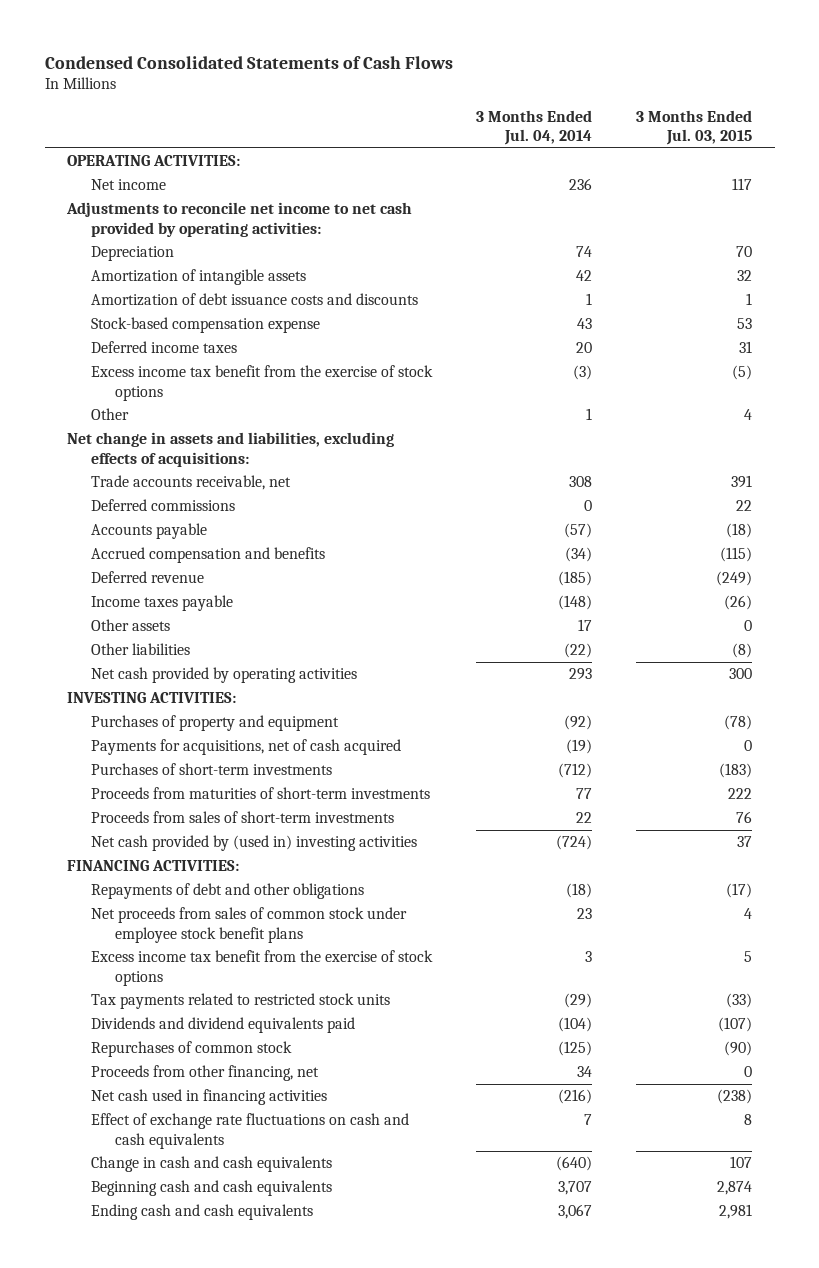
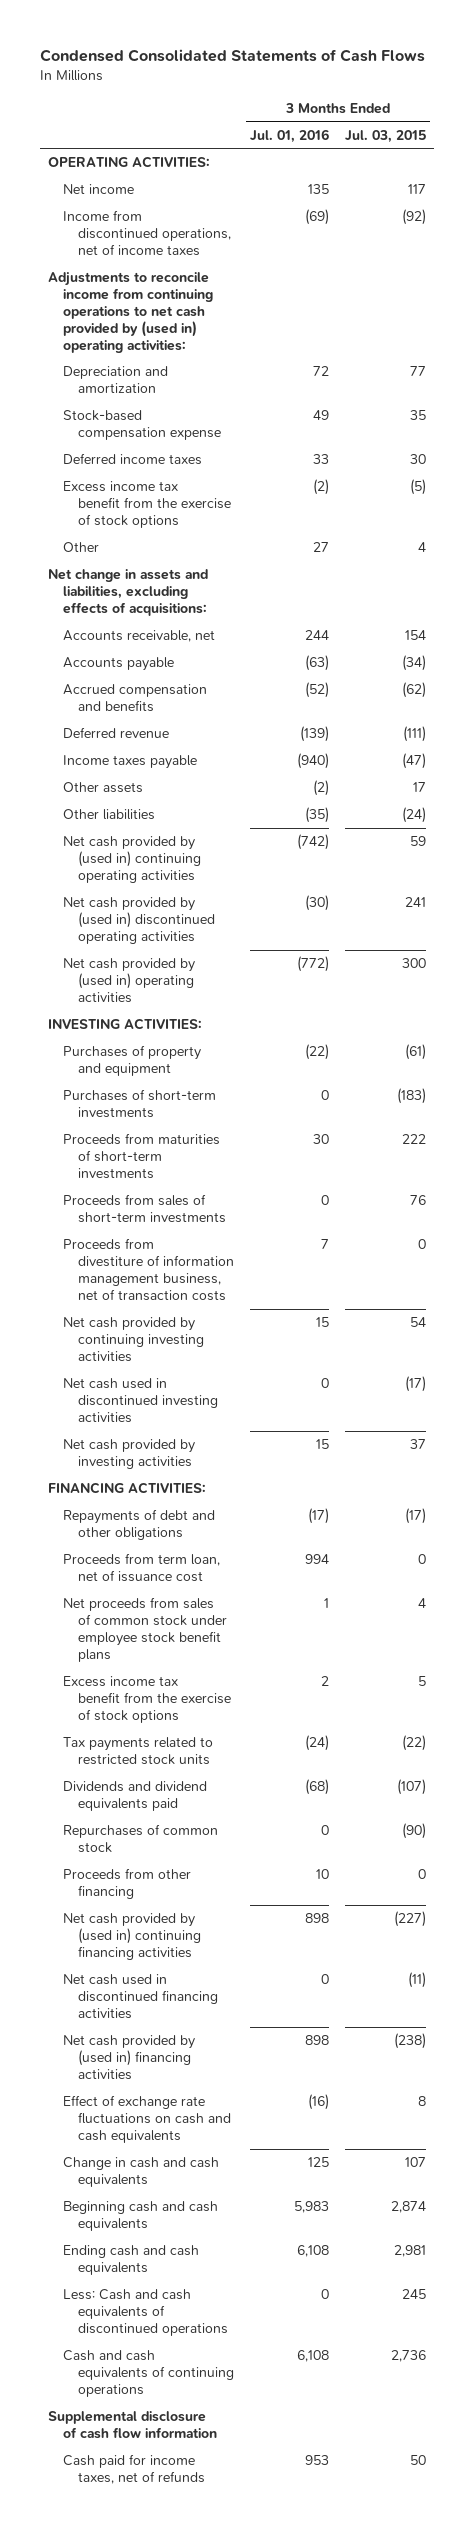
- | 3 Months Ended Jul. 04, 2014 | 3 Months Ended Jul. 03, 2015
+ | 3 Months Ended Jul. 01, 2016 | 3 Months Ended Jul. 03, 2015
- Adjustments to reconcile net income to net cash provided by operating activities:
- Depreciation | 74 | 70
- Amortization of intangible assets | 42 | 32
- Amortization of debt issuance costs and discounts | 1 | 1
- Stock-based compensation expense | 43 | 53
- Deferred income taxes | 20 | 31
+ Income from discontinued operations, net of income taxes | (69) | (92)
+ Adjustments to reconcile income from continuing operations to net cash provided by (used in) operating activities:
+ Depreciation and amortization | 72 | 77
+ Stock-based compensation expense | 49 | 35
+ Deferred income taxes | 33 | 30
- Trade accounts receivable, net | 308 | 391
- Deferred commissions | 0 | 22
- Accounts payable | (57) | (18)
- Accrued compensation and benefits | (34) | (115)
- Deferred revenue | (185) | (249)
- Income taxes payable | (148) | (26)
- Other assets | 17 | 0
- Other liabilities | (22) | (8)
- Net cash provided by operating activities | 293 | 300
+ Accounts receivable, net | 244 | 154
+ Accounts payable | (63) | (34)
+ Accrued compensation and benefits | (52) | (62)
+ Deferred revenue | (139) | (111)
+ Income taxes payable | (940) | (47)
+ Other assets | (2) | 17
+ Other liabilities | (35) | (24)
+ Net cash provided by (used in) continuing operating activities | (742) | 59
+ Net cash provided by (used in) discontinued operating activities | (30) | 241
+ Net cash provided by (used in) operating activities | (772) | 300
- Purchases of property and equipment | (92) | (78)
- Payments for acquisitions, net of cash acquired | (19) | 0
+ Purchases of property and equipment | (22) | (61)
- Net cash provided by (used in) investing activities | (724) | 37
+ Proceeds from divestiture of information management business, net of transaction costs | 7 | 0
+ Net cash provided by continuing investing activities | 15 | 54
+ Net cash used in discontinued investing activities | 0 | (17)
+ Net cash provided by investing activities | 15 | 37
+ Proceeds from term loan, net of issuance cost | 994 | 0
- Tax payments related to restricted stock units | (29) | (33)
+ Tax payments related to restricted stock units | (24) | (22)
- Proceeds from other financing, net | 34 | 0
- Net cash used in financing activities | (216) | (238)
+ Proceeds from other financing | 10 | 0
+ Net cash provided by (used in) continuing financing activities | 898 | (227)
+ Net cash used in discontinued financing activities | 0 | (11)
+ Net cash provided by (used in) financing activities | 898 | (238)
+ Less: Cash and cash equivalents of discontinued operations | 0 | 245
+ Cash and cash equivalents of continuing operations | 6,108 | 2,736
+ Supplemental disclosure of cash flow information
+ Cash paid for income taxes, net of refunds | 953 | 50

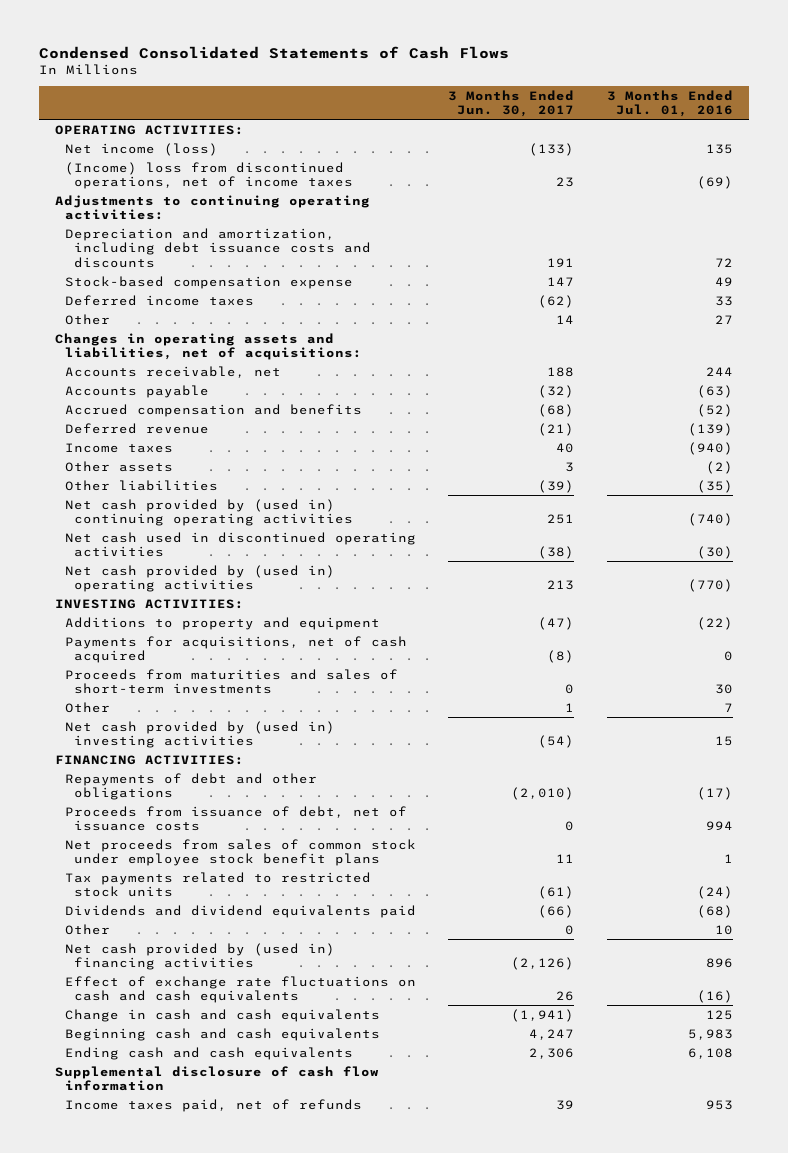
- | 3 Months Ended Jul. 01, 2016 | 3 Months Ended Jul. 03, 2015
+ | 3 Months Ended Jun. 30, 2017 | 3 Months Ended Jul. 01, 2016
- Net income | 135 | 117
- Income from discontinued operations, net of income taxes | (69) | (92)
- Adjustments to reconcile income from continuing operations to net cash provided by (used in) operating activities:
- Depreciation and amortization | 72 | 77
+ Net income (loss) | (133) | 135
+ (Income) loss from discontinued operations, net of income taxes | 23 | (69)
+ Adjustments to continuing operating activities:
+ Depreciation and amortization, including debt issuance costs and discounts | 191 | 72
- Excess income tax benefit from the exercise of stock options | (2) | (5)
- Net change in assets and liabilities, excluding effects of acquisitions:
+ Changes in operating assets and liabilities, net of acquisitions:
- Income taxes payable | (940) | (47)
+ Income taxes | 40 | (940)
- Net cash provided by (used in) continuing operating activities | (742) | 59
- Net cash provided by (used in) discontinued operating activities | (30) | 241
- Net cash provided by (used in) operating activities | (772) | 300
+ Net cash provided by (used in) continuing operating activities | 251 | (740)
+ Net cash used in discontinued operating activities | (38) | (30)
+ Net cash provided by (used in) operating activities | 213 | (770)
- Purchases of property and equipment | (22) | (61)
- Purchases of short-term investments | 0 | (183)
- Proceeds from maturities of short-term investments | 30 | 222
- Proceeds from sales of short-term investments | 0 | 76
- Proceeds from divestiture of information management business, net of transaction costs | 7 | 0
- Net cash provided by continuing investing activities | 15 | 54
- Net cash used in discontinued investing activities | 0 | (17)
- Net cash provided by investing activities | 15 | 37
+ Additions to property and equipment | (47) | (22)
+ Payments for acquisitions, net of cash acquired | (8) | 0
+ Proceeds from maturities and sales of short-term investments | 0 | 30
+ Other | 1 | 7
+ Net cash provided by (used in) investing activities | (54) | 15
- Proceeds from term loan, net of issuance cost | 994 | 0
+ Proceeds from issuance of debt, net of issuance costs | 0 | 994
- Excess income tax benefit from the exercise of stock options | 2 | 5
- Repurchases of common stock | 0 | (90)
- Proceeds from other financing | 10 | 0
- Net cash provided by (used in) continuing financing activities | 898 | (227)
- Net cash used in discontinued financing activities | 0 | (11)
- Net cash provided by (used in) financing activities | 898 | (238)
+ Other | 0 | 10
+ Net cash provided by (used in) financing activities | (2,126) | 896
- Less: Cash and cash equivalents of discontinued operations | 0 | 245
- Cash and cash equivalents of continuing operations | 6,108 | 2,736
- Cash paid for income taxes, net of refunds | 953 | 50
+ Income taxes paid, net of refunds | 39 | 953

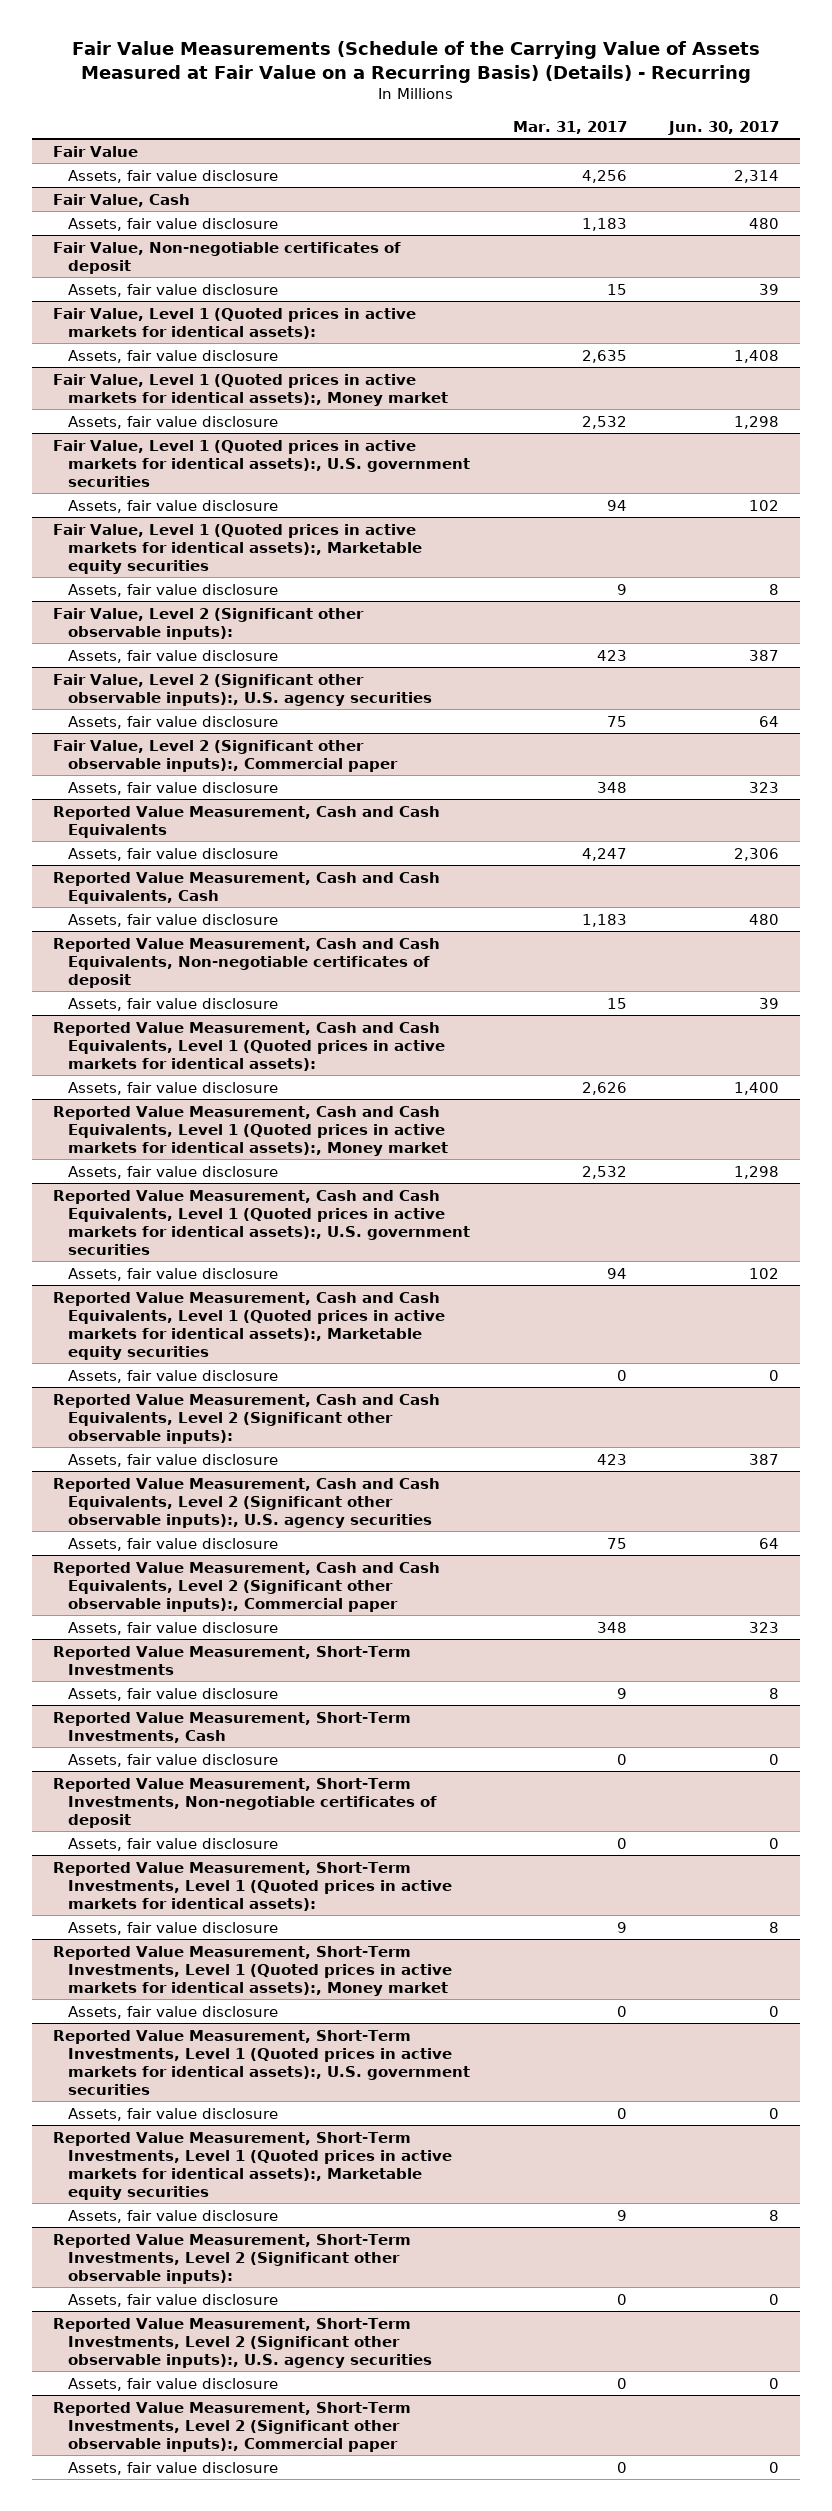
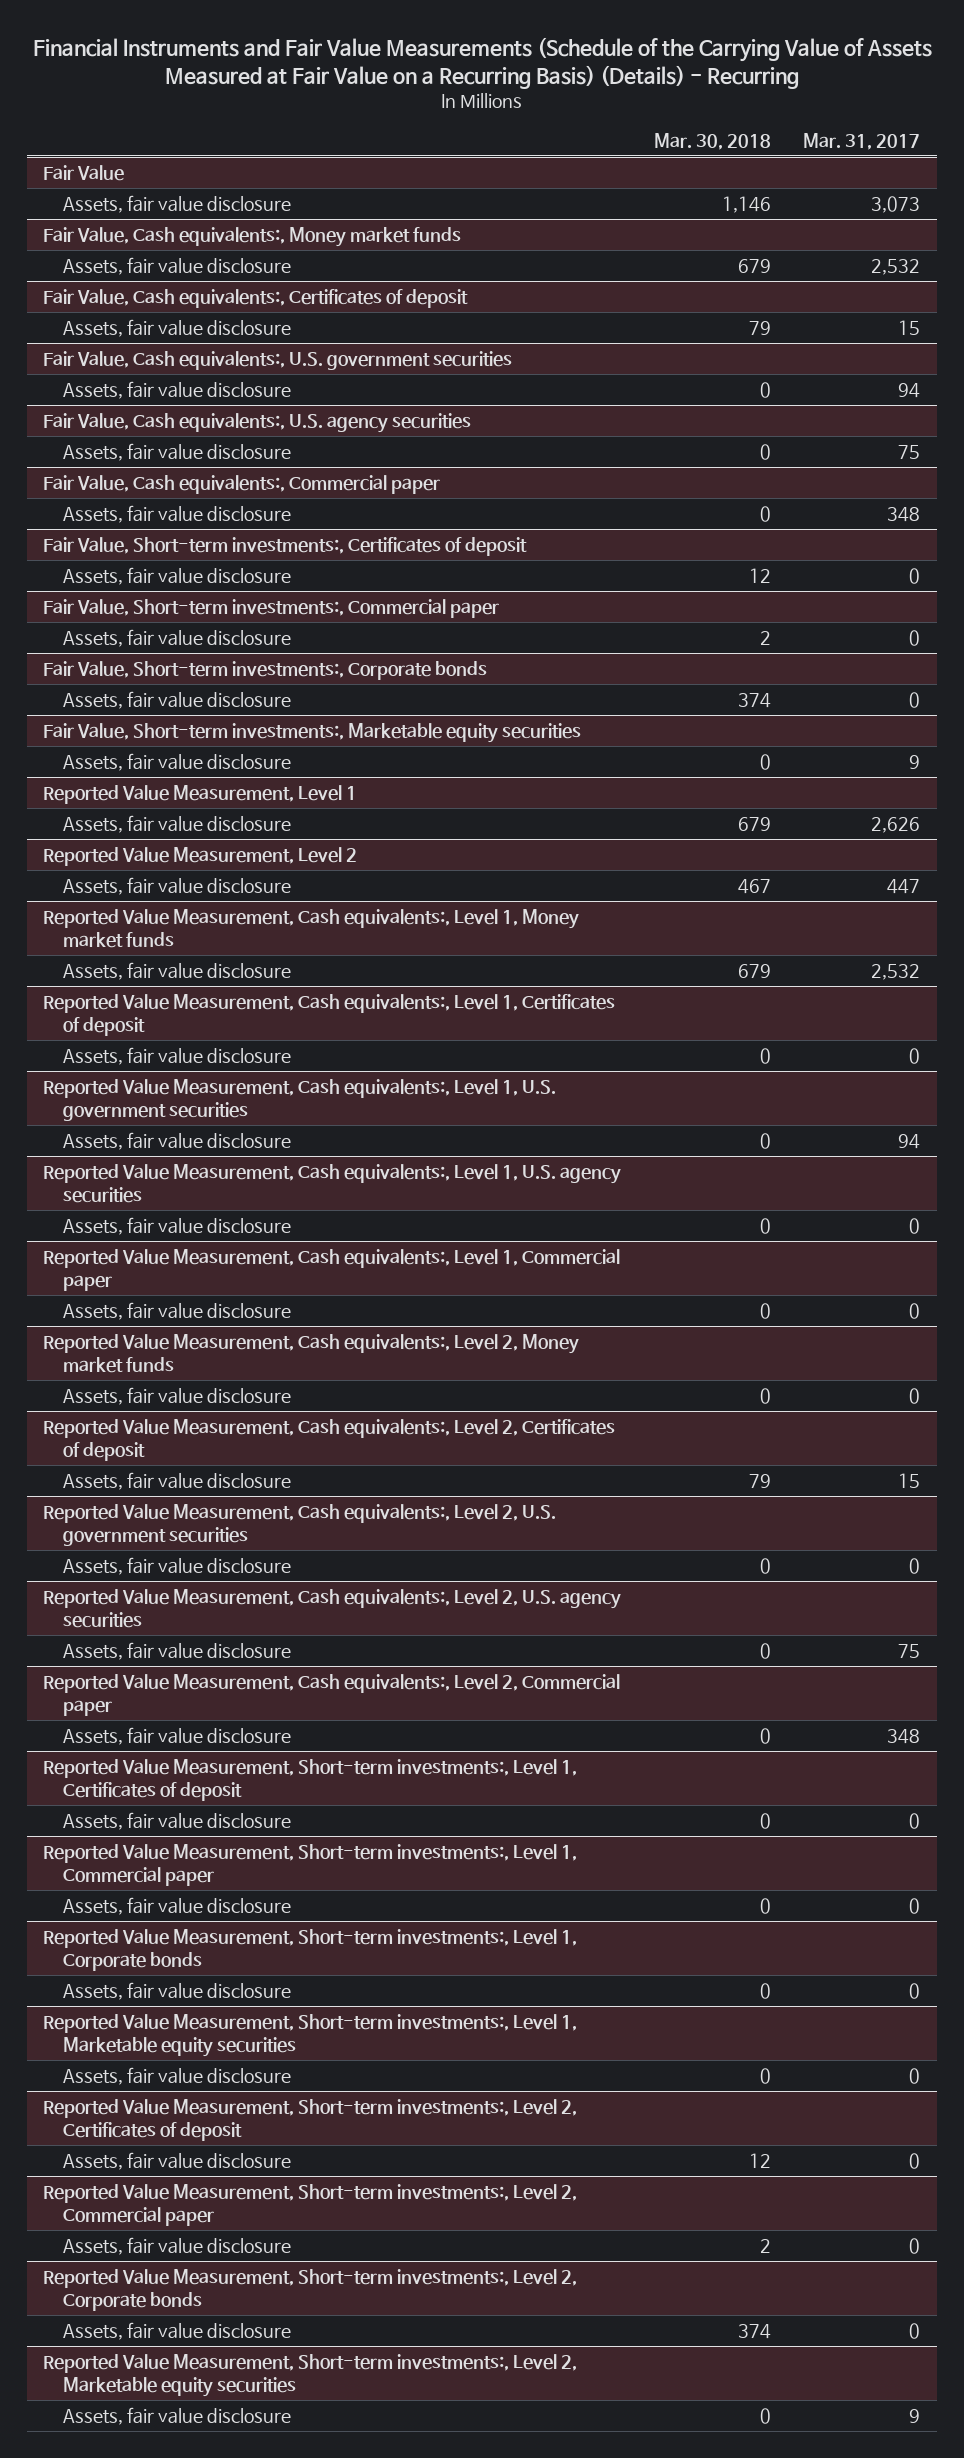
- Fair Value Measurements (Schedule of the Carrying Value of Assets Measured at Fair Value on a Recurring Basis) (Details) - Recurring
+ Financial Instruments and Fair Value Measurements (Schedule of the Carrying Value of Assets Measured at Fair Value on a Recurring Basis) (Details) - Recurring
- | Mar. 31, 2017 | Jun. 30, 2017
+ | Mar. 30, 2018 | Mar. 31, 2017
@ Fair Value
- Assets, fair value disclosure | 4,256 | 2,314
- Fair Value, Cash
- Assets, fair value disclosure | 1,183 | 480
- Fair Value, Non-negotiable certificates of deposit
- Assets, fair value disclosure | 15 | 39
- Fair Value, Level 1 (Quoted prices in active markets for identical assets):
- Assets, fair value disclosure | 2,635 | 1,408
- Fair Value, Level 1 (Quoted prices in active markets for identical assets):, Money market
@ Fair Value
+ Assets, fair value disclosure | 1,146 | 3,073
+ Fair Value, Cash equivalents:, Money market funds
- Fair Value, Level 1 (Quoted prices in active markets for identical assets):, U.S. government securities
+ Fair Value, Cash equivalents:, Certificates of deposit
+ Assets, fair value disclosure | 79 | 15
+ Fair Value, Cash equivalents:, U.S. government securities
- Fair Value, Level 1 (Quoted prices in active markets for identical assets):, Marketable equity securities
- Assets, fair value disclosure | 9 | 8
- Fair Value, Level 2 (Significant other observable inputs):
- Assets, fair value disclosure | 423 | 387
- Fair Value, Level 2 (Significant other observable inputs):, U.S. agency securities
+ Fair Value, Cash equivalents:, U.S. agency securities
- Fair Value, Level 2 (Significant other observable inputs):, Commercial paper
+ Fair Value, Cash equivalents:, Commercial paper
- Reported Value Measurement, Cash and Cash Equivalents
- Assets, fair value disclosure | 4,247 | 2,306
- Reported Value Measurement, Cash and Cash Equivalents, Cash
- Assets, fair value disclosure | 1,183 | 480
- Reported Value Measurement, Cash and Cash Equivalents, Non-negotiable certificates of deposit
- Assets, fair value disclosure | 15 | 39
- Reported Value Measurement, Cash and Cash Equivalents, Level 1 (Quoted prices in active markets for identical assets):
+ Fair Value, Short-term investments:, Certificates of deposit
+ Assets, fair value disclosure | 12 | 0
+ Fair Value, Short-term investments:, Commercial paper
+ Assets, fair value disclosure | 2 | 0
+ Fair Value, Short-term investments:, Corporate bonds
+ Assets, fair value disclosure | 374 | 0
+ Fair Value, Short-term investments:, Marketable equity securities
+ Assets, fair value disclosure | 0 | 9
+ Reported Value Measurement, Level 1
- Reported Value Measurement, Cash and Cash Equivalents, Level 1 (Quoted prices in active markets for identical assets):, Money market
+ Reported Value Measurement, Level 2
+ Assets, fair value disclosure | 467 | 447
+ Reported Value Measurement, Cash equivalents:, Level 1, Money market funds
- Reported Value Measurement, Cash and Cash Equivalents, Level 1 (Quoted prices in active markets for identical assets):, U.S. government securities
+ Reported Value Measurement, Cash equivalents:, Level 1, Certificates of deposit
+ Assets, fair value disclosure | 0 | 0
+ Reported Value Measurement, Cash equivalents:, Level 1, U.S. government securities
- Reported Value Measurement, Cash and Cash Equivalents, Level 1 (Quoted prices in active markets for identical assets):, Marketable equity securities
+ Reported Value Measurement, Cash equivalents:, Level 1, U.S. agency securities
- Reported Value Measurement, Cash and Cash Equivalents, Level 2 (Significant other observable inputs):
- Assets, fair value disclosure | 423 | 387
- Reported Value Measurement, Cash and Cash Equivalents, Level 2 (Significant other observable inputs):, U.S. agency securities
+ Reported Value Measurement, Cash equivalents:, Level 1, Commercial paper
+ Assets, fair value disclosure | 0 | 0
+ Reported Value Measurement, Cash equivalents:, Level 2, Money market funds
+ Assets, fair value disclosure | 0 | 0
+ Reported Value Measurement, Cash equivalents:, Level 2, Certificates of deposit
+ Assets, fair value disclosure | 79 | 15
+ Reported Value Measurement, Cash equivalents:, Level 2, U.S. government securities
+ Assets, fair value disclosure | 0 | 0
+ Reported Value Measurement, Cash equivalents:, Level 2, U.S. agency securities
- Reported Value Measurement, Cash and Cash Equivalents, Level 2 (Significant other observable inputs):, Commercial paper
+ Reported Value Measurement, Cash equivalents:, Level 2, Commercial paper
- Reported Value Measurement, Short-Term Investments
- Assets, fair value disclosure | 9 | 8
- Reported Value Measurement, Short-Term Investments, Cash
+ Reported Value Measurement, Short-term investments:, Level 1, Certificates of deposit
- Reported Value Measurement, Short-Term Investments, Non-negotiable certificates of deposit
+ Reported Value Measurement, Short-term investments:, Level 1, Commercial paper
- Reported Value Measurement, Short-Term Investments, Level 1 (Quoted prices in active markets for identical assets):
- Assets, fair value disclosure | 9 | 8
- Reported Value Measurement, Short-Term Investments, Level 1 (Quoted prices in active markets for identical assets):, Money market
+ Reported Value Measurement, Short-term investments:, Level 1, Corporate bonds
- Reported Value Measurement, Short-Term Investments, Level 1 (Quoted prices in active markets for identical assets):, U.S. government securities
+ Reported Value Measurement, Short-term investments:, Level 1, Marketable equity securities
- Reported Value Measurement, Short-Term Investments, Level 1 (Quoted prices in active markets for identical assets):, Marketable equity securities
- Assets, fair value disclosure | 9 | 8
- Reported Value Measurement, Short-Term Investments, Level 2 (Significant other observable inputs):
+ Reported Value Measurement, Short-term investments:, Level 2, Certificates of deposit
- Reported Value Measurement, Short-Term Investments, Level 2 (Significant other observable inputs):, U.S. agency securities
+ Reported Value Measurement, Short-term investments:, Level 2, Commercial paper
- Reported Value Measurement, Short-Term Investments, Level 2 (Significant other observable inputs):, Commercial paper
+ Reported Value Measurement, Short-term investments:, Level 2, Corporate bonds
+ Reported Value Measurement, Short-term investments:, Level 2, Marketable equity securities
+ Assets, fair value disclosure | 0 | 9

